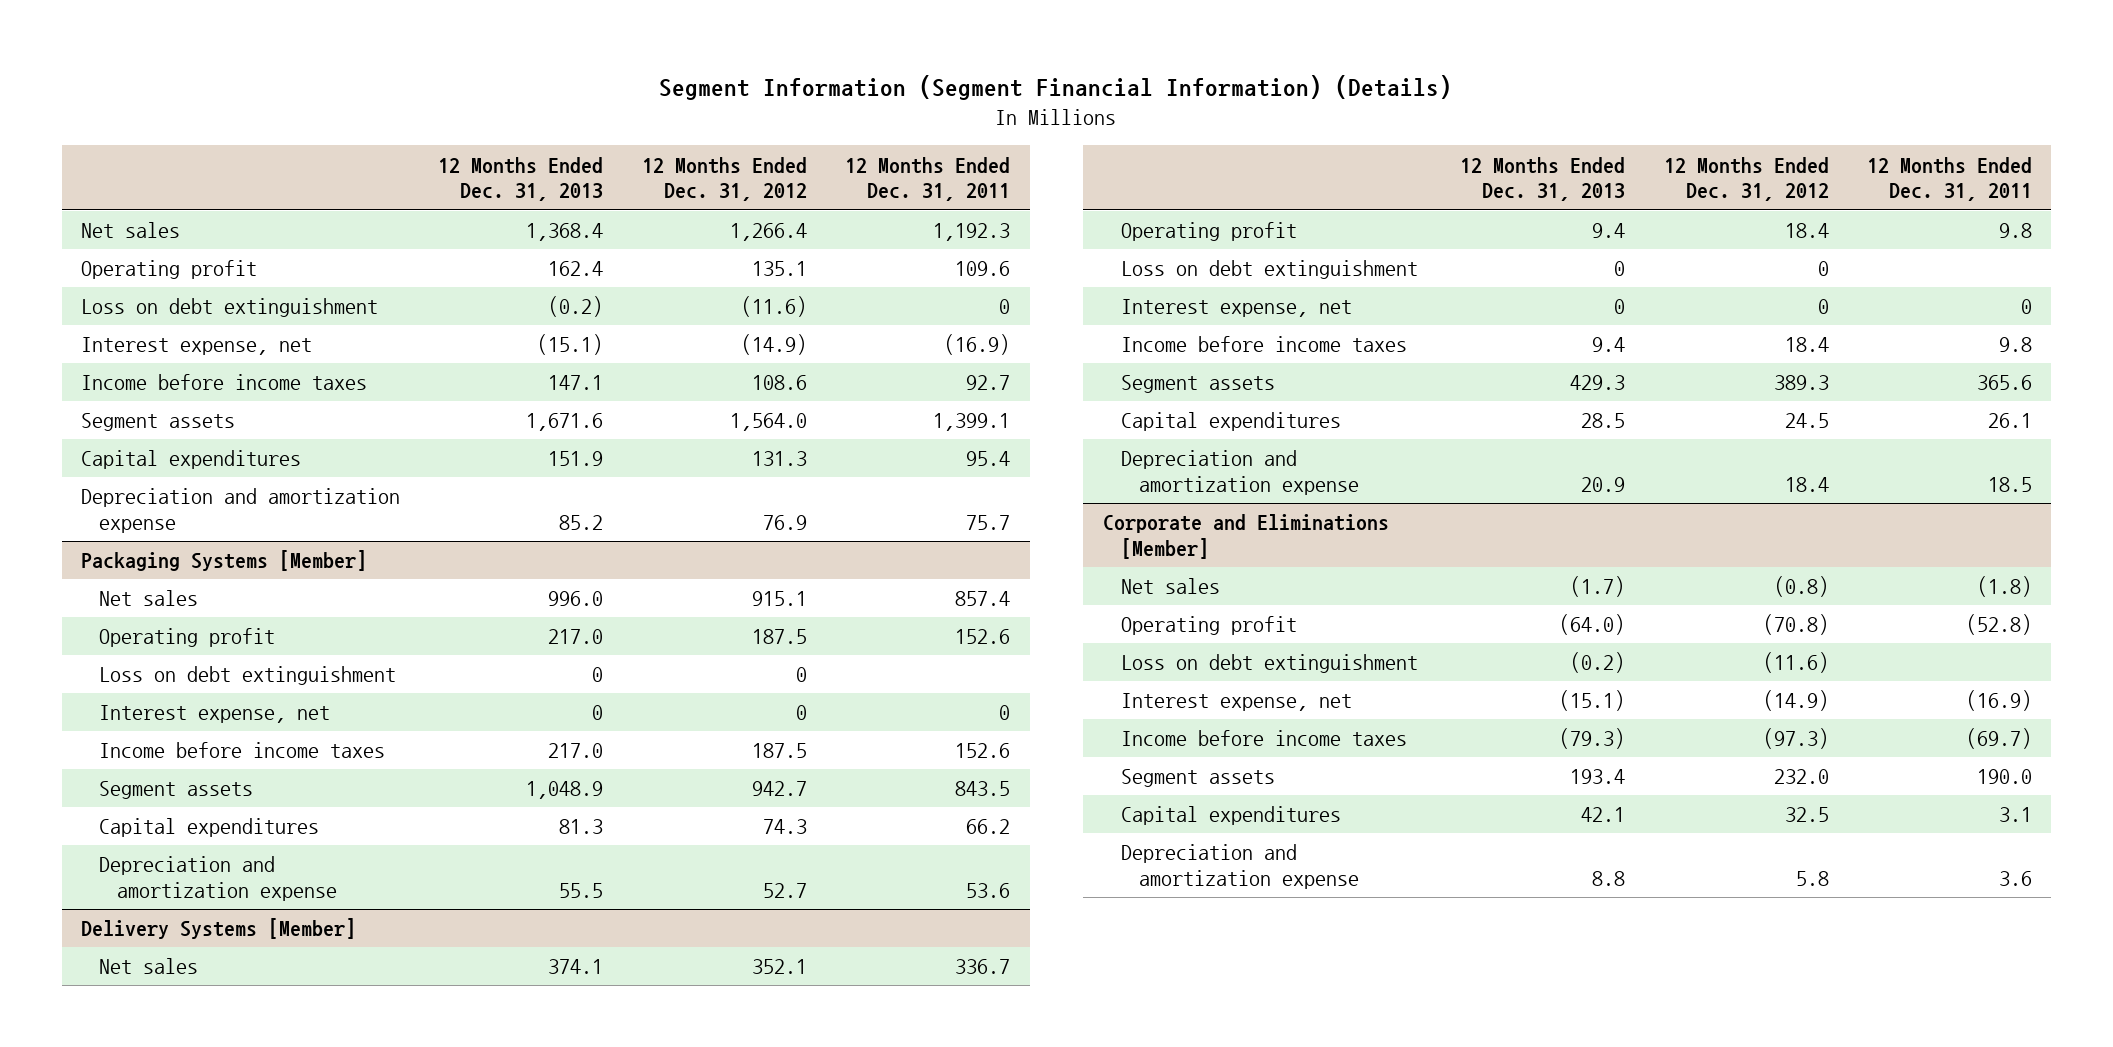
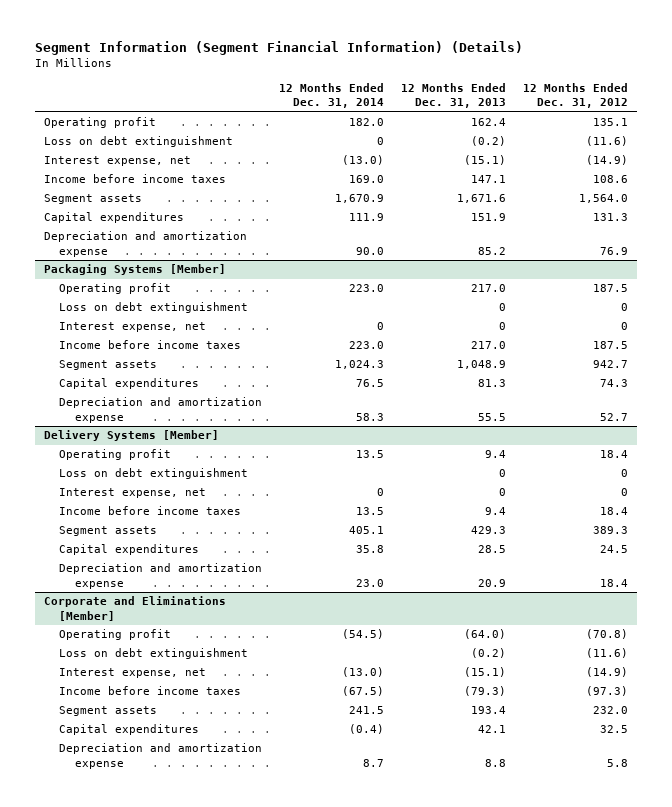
- | 12 Months Ended Dec. 31, 2013 | 12 Months Ended Dec. 31, 2012 | 12 Months Ended Dec. 31, 2011
+ | 12 Months Ended Dec. 31, 2014 | 12 Months Ended Dec. 31, 2013 | 12 Months Ended Dec. 31, 2012
- Net sales | 1,368.4 | 1,266.4 | 1,192.3
@ Packaging Systems [Member]
- Net sales | 996.0 | 915.1 | 857.4
@ Delivery Systems [Member]
- Net sales | 374.1 | 352.1 | 336.7
@ Corporate and Eliminations [Member]
- Net sales | (1.7) | (0.8) | (1.8)

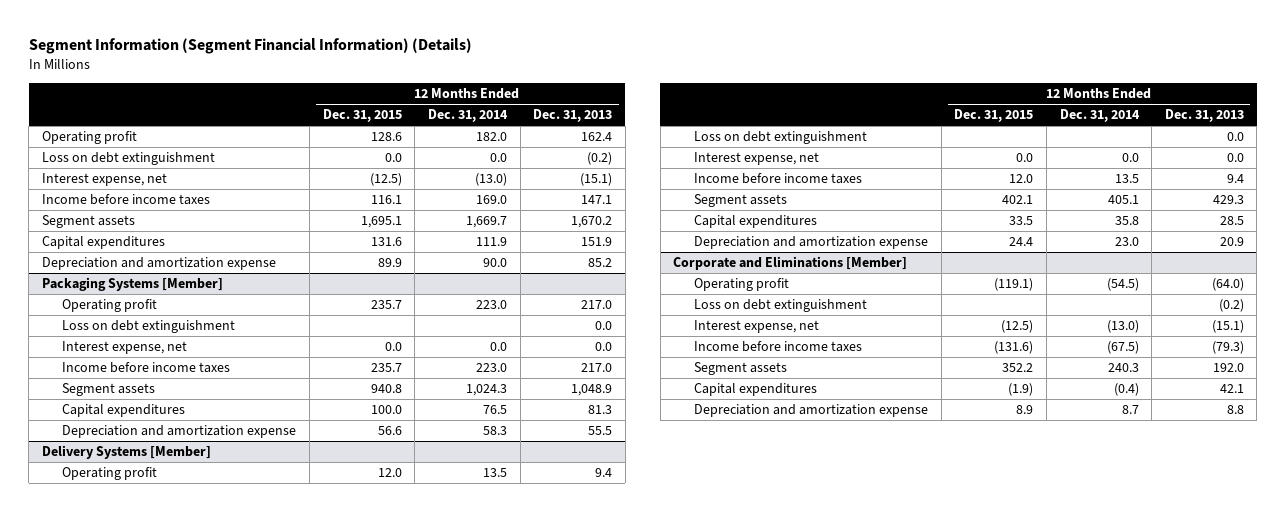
- | 12 Months Ended Dec. 31, 2014 | 12 Months Ended Dec. 31, 2013 | 12 Months Ended Dec. 31, 2012
+ | 12 Months Ended Dec. 31, 2015 | 12 Months Ended Dec. 31, 2014 | 12 Months Ended Dec. 31, 2013
- Loss on debt extinguishment | 0 | (0.2) | (11.6)
+ Loss on debt extinguishment | 0.0 | 0.0 | (0.2)
- Segment assets | 1,670.9 | 1,671.6 | 1,564.0
+ Segment assets | 1,695.1 | 1,669.7 | 1,670.2
@ Packaging Systems [Member]
- Loss on debt extinguishment | | 0 | 0
- Interest expense, net | 0 | 0 | 0
+ Loss on debt extinguishment | | | 0.0
+ Interest expense, net | 0.0 | 0.0 | 0.0
@ Delivery Systems [Member]
- Loss on debt extinguishment | | 0 | 0
- Interest expense, net | 0 | 0 | 0
+ Loss on debt extinguishment | | | 0.0
+ Interest expense, net | 0.0 | 0.0 | 0.0
@ Corporate and Eliminations [Member]
- Segment assets | 241.5 | 193.4 | 232.0
+ Segment assets | 352.2 | 240.3 | 192.0

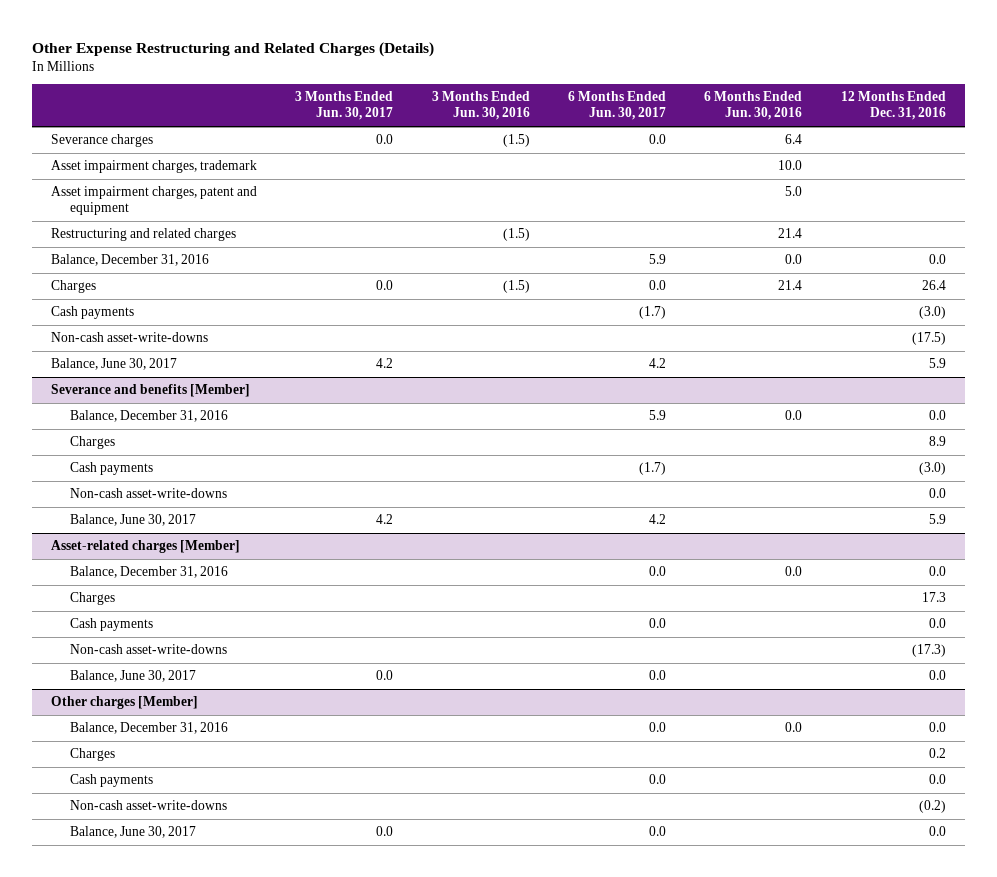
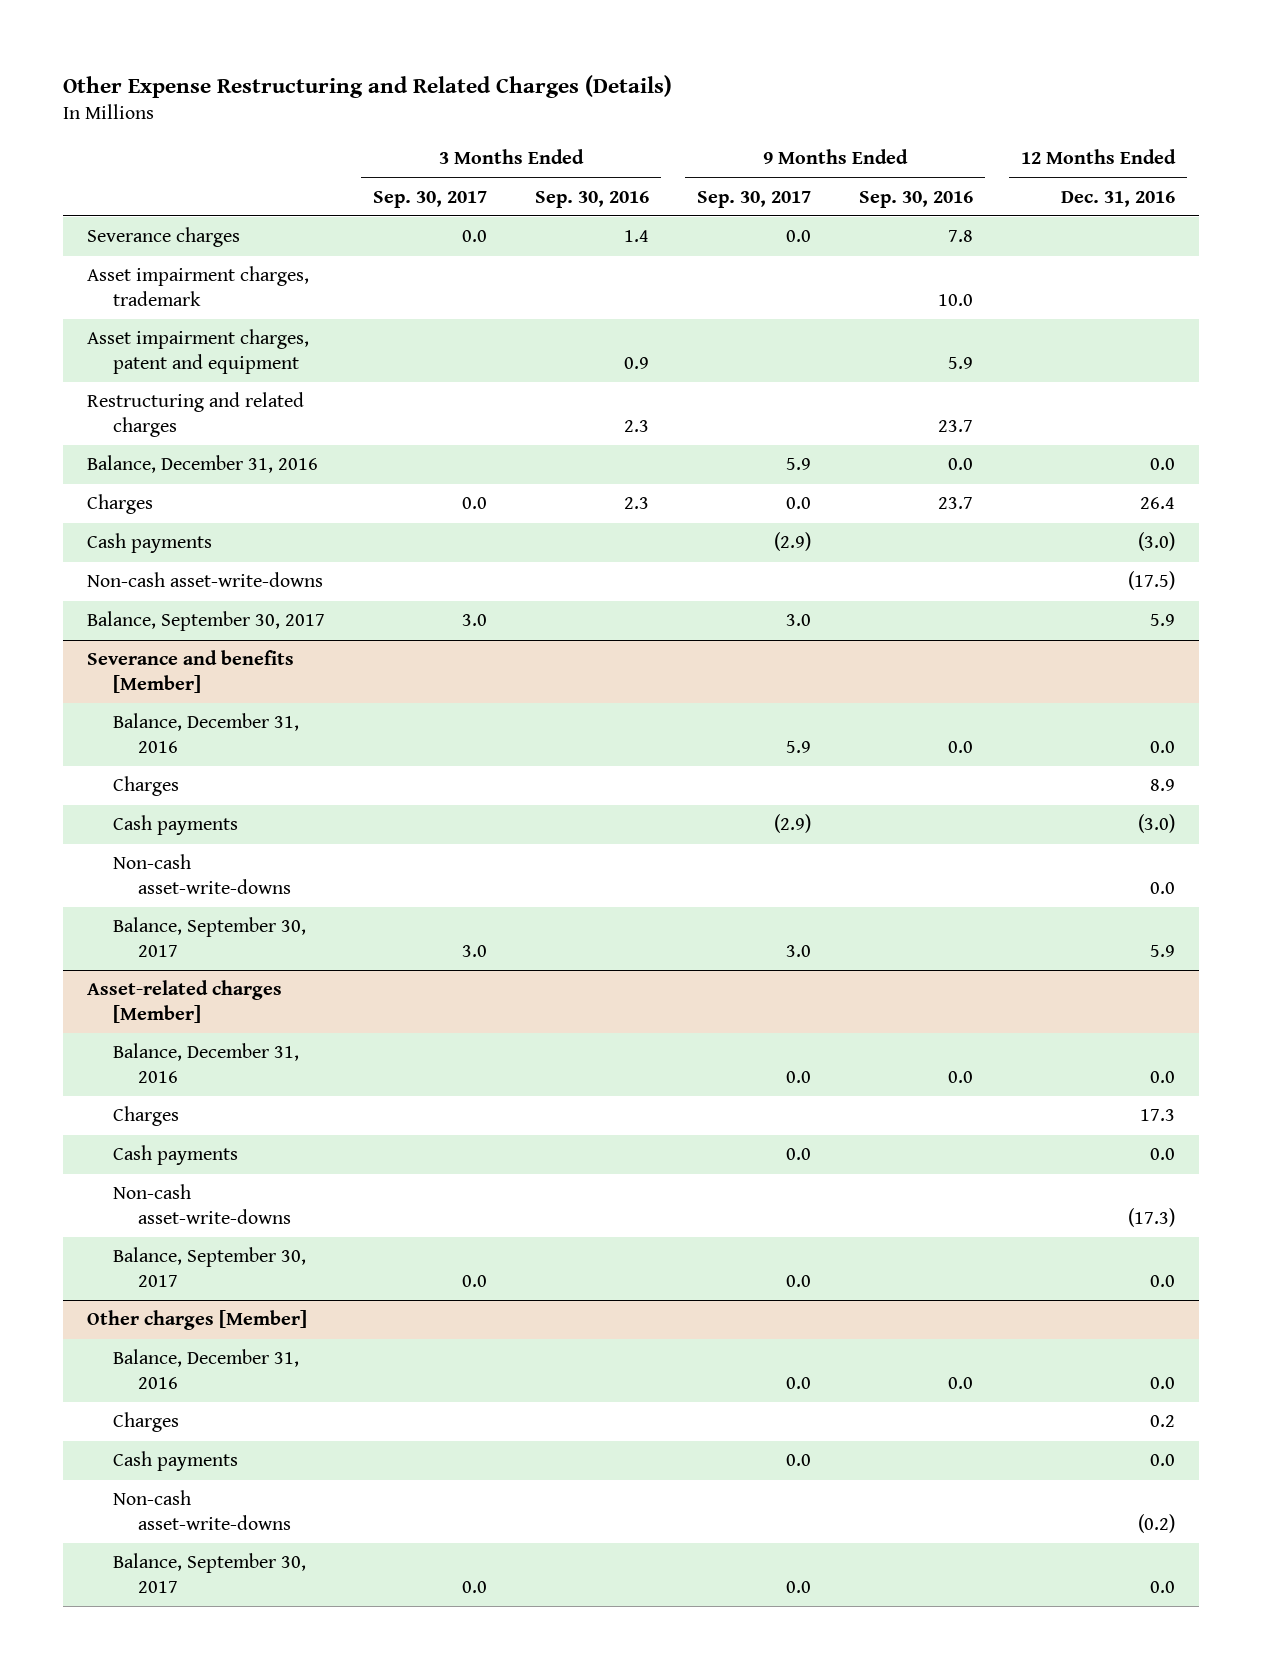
- | 3 Months Ended Jun. 30, 2017 | 3 Months Ended Jun. 30, 2016 | 6 Months Ended Jun. 30, 2017 | 6 Months Ended Jun. 30, 2016 | 12 Months Ended Dec. 31, 2016
+ | 3 Months Ended Sep. 30, 2017 | 3 Months Ended Sep. 30, 2016 | 9 Months Ended Sep. 30, 2017 | 9 Months Ended Sep. 30, 2016 | 12 Months Ended Dec. 31, 2016
- Balance, June 30, 2017 | 4.2 | | 4.2 | | 5.9
+ Balance, September 30, 2017 | 3.0 | | 3.0 | | 5.9
@ Severance and benefits [Member]
- Balance, June 30, 2017 | 4.2 | | 4.2 | | 5.9
+ Balance, September 30, 2017 | 3.0 | | 3.0 | | 5.9
@ Asset-related charges [Member]
- Balance, June 30, 2017 | 0.0 | | 0.0 | | 0.0
+ Balance, September 30, 2017 | 0.0 | | 0.0 | | 0.0
@ Other charges [Member]
- Balance, June 30, 2017 | 0.0 | | 0.0 | | 0.0
+ Balance, September 30, 2017 | 0.0 | | 0.0 | | 0.0

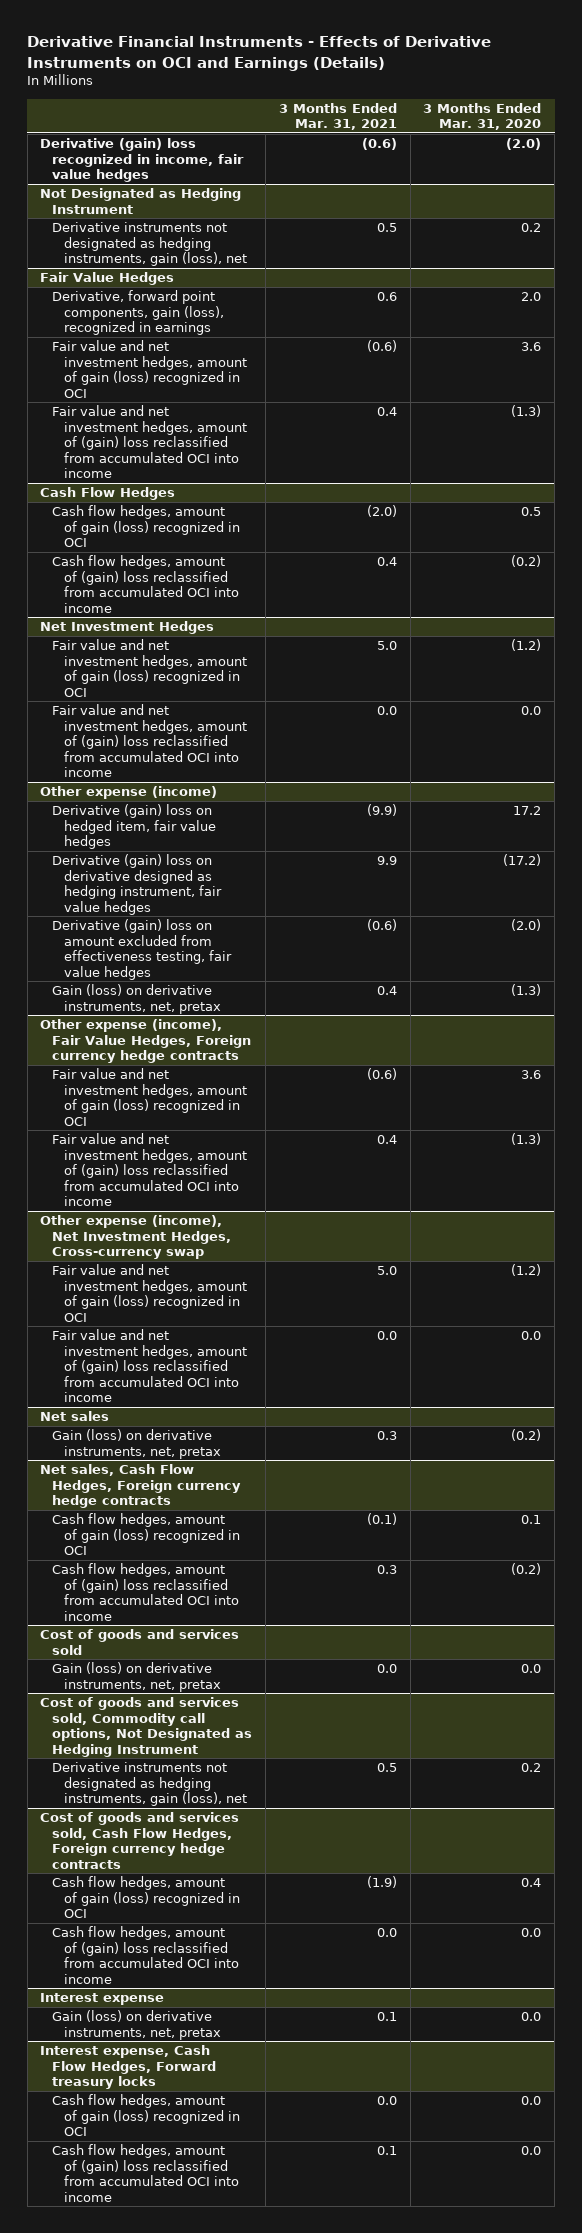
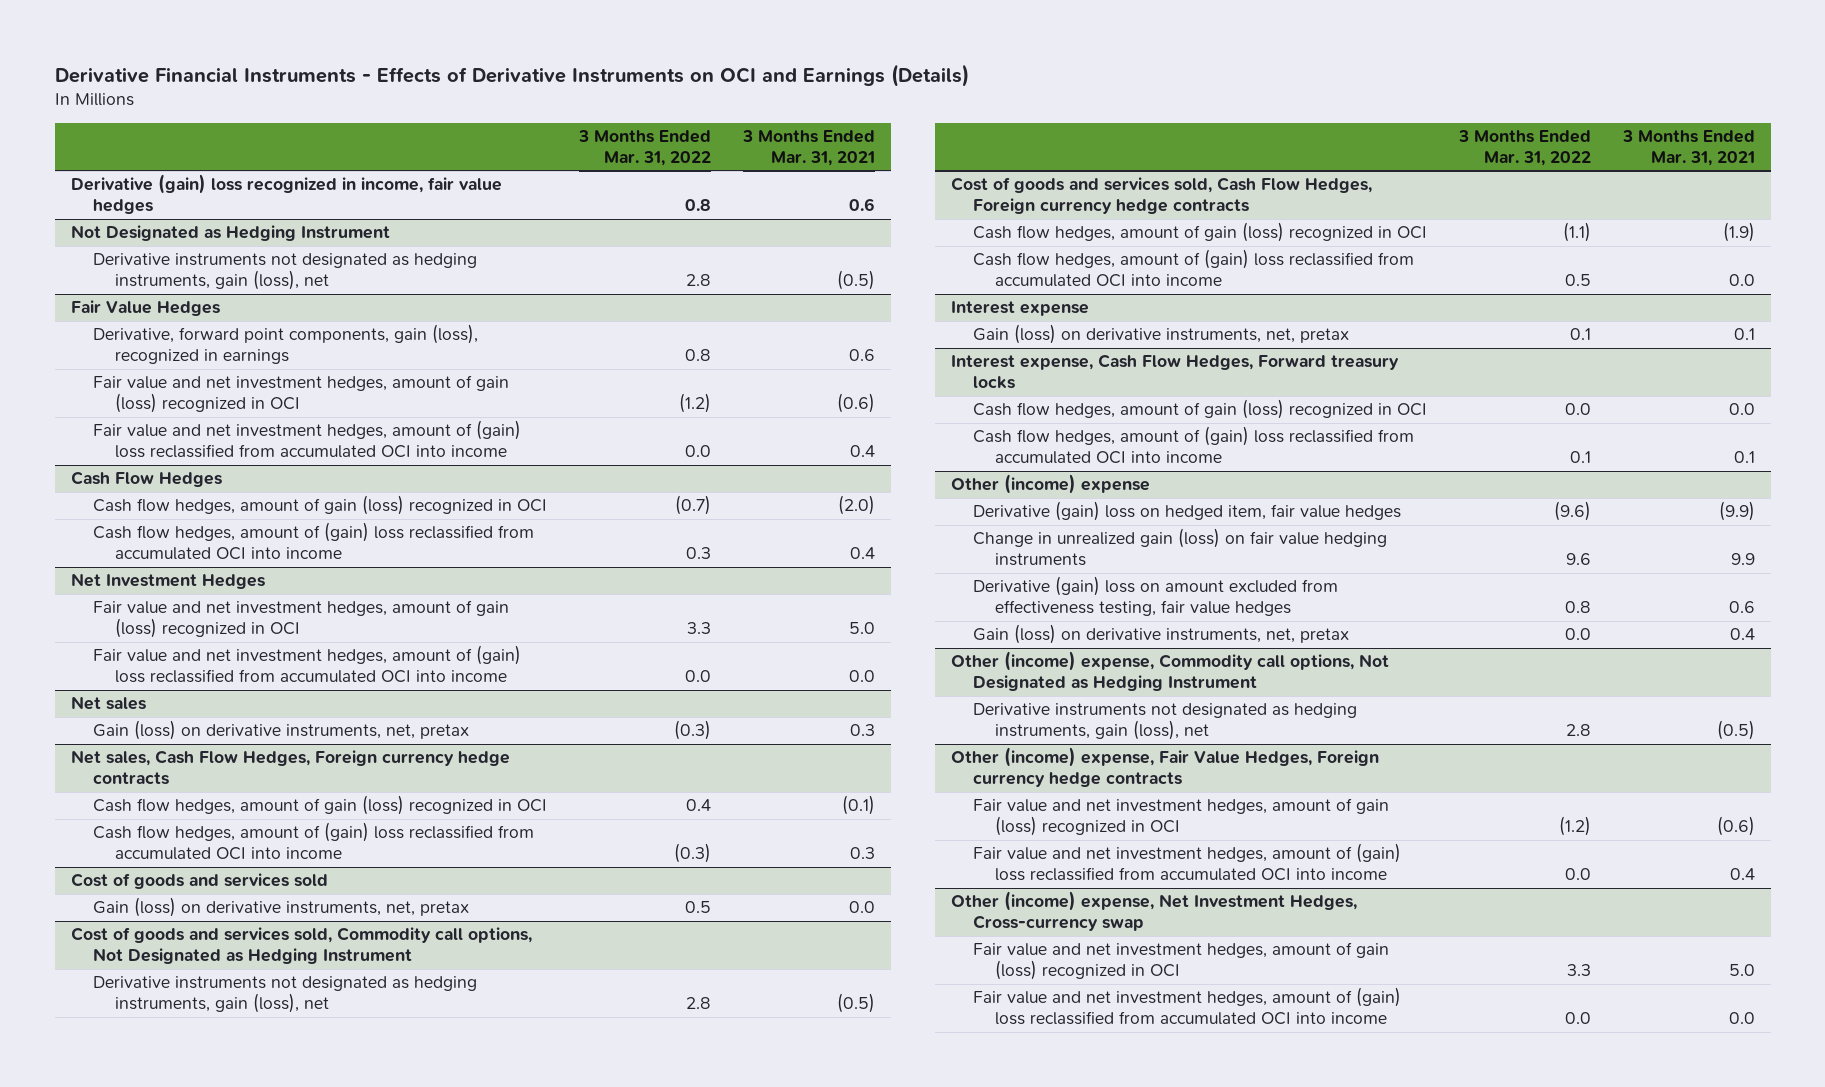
- | 3 Months Ended Mar. 31, 2021 | 3 Months Ended Mar. 31, 2020
+ | 3 Months Ended Mar. 31, 2022 | 3 Months Ended Mar. 31, 2021
- Derivative (gain) loss recognized in income, fair value hedges | (0.6) | (2.0)
+ Derivative (gain) loss recognized in income, fair value hedges | 0.8 | 0.6
@ Not Designated as Hedging Instrument
- Derivative instruments not designated as hedging instruments, gain (loss), net | 0.5 | 0.2
+ Derivative instruments not designated as hedging instruments, gain (loss), net | 2.8 | (0.5)
- Other expense (income)
- Derivative (gain) loss on hedged item, fair value hedges | (9.9) | 17.2
- Derivative (gain) loss on derivative designed as hedging instrument, fair value hedges | 9.9 | (17.2)
- Derivative (gain) loss on amount excluded from effectiveness testing, fair value hedges | (0.6) | (2.0)
- Gain (loss) on derivative instruments, net, pretax | 0.4 | (1.3)
- Other expense (income), Fair Value Hedges, Foreign currency hedge contracts
- Fair value and net investment hedges, amount of gain (loss) recognized in OCI | (0.6) | 3.6
- Fair value and net investment hedges, amount of (gain) loss reclassified from accumulated OCI into income | 0.4 | (1.3)
- Other expense (income), Net Investment Hedges, Cross-currency swap
- Fair value and net investment hedges, amount of gain (loss) recognized in OCI | 5.0 | (1.2)
- Fair value and net investment hedges, amount of (gain) loss reclassified from accumulated OCI into income | 0.0 | 0.0
@ Cost of goods and services sold, Commodity call options, Not Designated as Hedging Instrument
- Derivative instruments not designated as hedging instruments, gain (loss), net | 0.5 | 0.2
+ Derivative instruments not designated as hedging instruments, gain (loss), net | 2.8 | (0.5)
+ Other (income) expense
+ Derivative (gain) loss on hedged item, fair value hedges | (9.6) | (9.9)
+ Change in unrealized gain (loss) on fair value hedging instruments | 9.6 | 9.9
+ Derivative (gain) loss on amount excluded from effectiveness testing, fair value hedges | 0.8 | 0.6
+ Gain (loss) on derivative instruments, net, pretax | 0.0 | 0.4
+ Other (income) expense, Commodity call options, Not Designated as Hedging Instrument
+ Derivative instruments not designated as hedging instruments, gain (loss), net | 2.8 | (0.5)
+ Other (income) expense, Fair Value Hedges, Foreign currency hedge contracts
+ Fair value and net investment hedges, amount of gain (loss) recognized in OCI | (1.2) | (0.6)
+ Fair value and net investment hedges, amount of (gain) loss reclassified from accumulated OCI into income | 0.0 | 0.4
+ Other (income) expense, Net Investment Hedges, Cross-currency swap
+ Fair value and net investment hedges, amount of gain (loss) recognized in OCI | 3.3 | 5.0
+ Fair value and net investment hedges, amount of (gain) loss reclassified from accumulated OCI into income | 0.0 | 0.0

